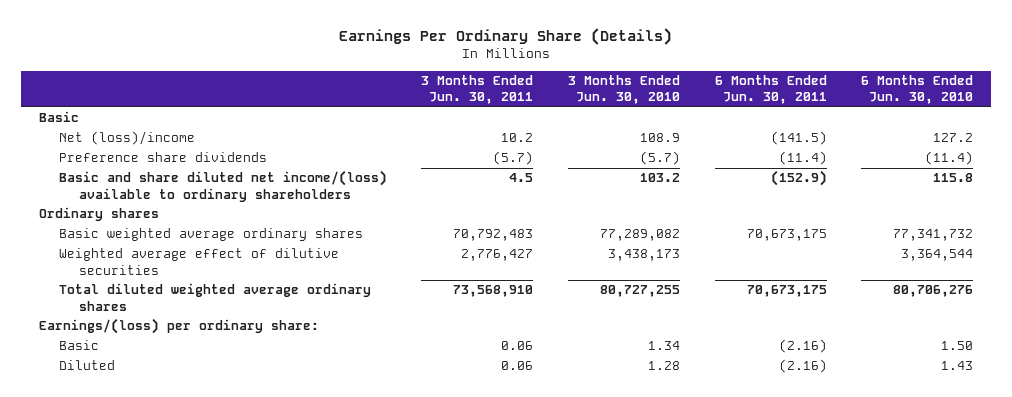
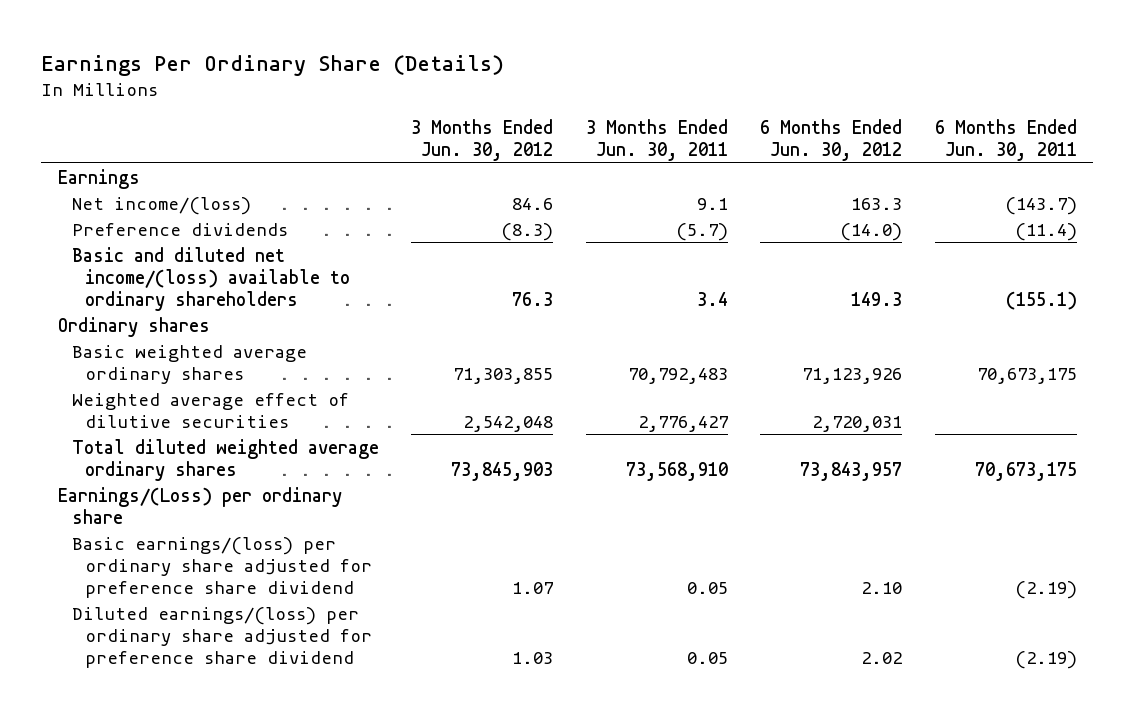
- | 3 Months Ended Jun. 30, 2011 | 3 Months Ended Jun. 30, 2010 | 6 Months Ended Jun. 30, 2011 | 6 Months Ended Jun. 30, 2010
+ | 3 Months Ended Jun. 30, 2012 | 3 Months Ended Jun. 30, 2011 | 6 Months Ended Jun. 30, 2012 | 6 Months Ended Jun. 30, 2011
- Basic
- Net (loss)/income | 10.2 | 108.9 | (141.5) | 127.2
- Preference share dividends | (5.7) | (5.7) | (11.4) | (11.4)
- Basic and share diluted net income/(loss) available to ordinary shareholders | 4.5 | 103.2 | (152.9) | 115.8
+ Earnings
+ Net income/(loss) | 84.6 | 9.1 | 163.3 | (143.7)
+ Preference dividends | (8.3) | (5.7) | (14.0) | (11.4)
+ Basic and diluted net income/(loss) available to ordinary shareholders | 76.3 | 3.4 | 149.3 | (155.1)
- Earnings/(loss) per ordinary share:
- Basic | 0.06 | 1.34 | (2.16) | 1.50
- Diluted | 0.06 | 1.28 | (2.16) | 1.43
+ Earnings/(Loss) per ordinary share
+ Basic earnings/(loss) per ordinary share adjusted for preference share dividend | 1.07 | 0.05 | 2.10 | (2.19)
+ Diluted earnings/(loss) per ordinary share adjusted for preference share dividend | 1.03 | 0.05 | 2.02 | (2.19)

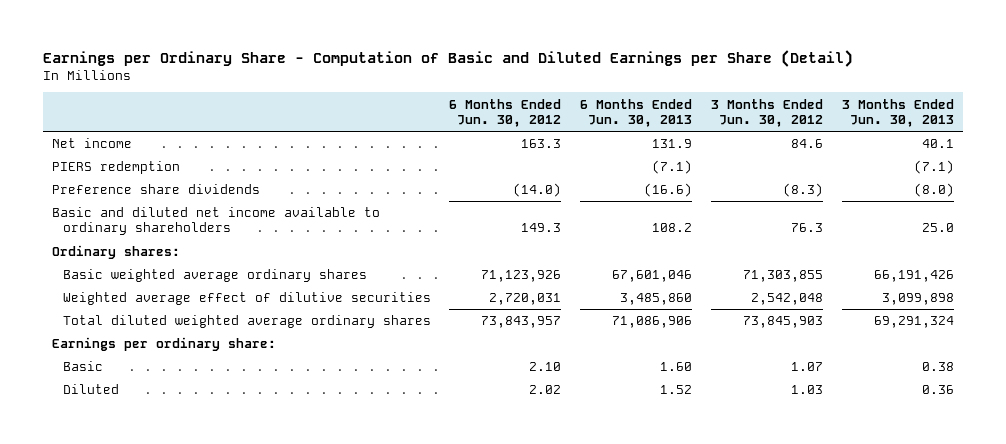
- Earnings Per Ordinary Share (Details)
+ Earnings per Ordinary Share - Computation of Basic and Diluted Earnings per Share (Detail)
- | 3 Months Ended Jun. 30, 2012 | 3 Months Ended Jun. 30, 2011 | 6 Months Ended Jun. 30, 2012 | 6 Months Ended Jun. 30, 2011
+ | 6 Months Ended Jun. 30, 2012 | 6 Months Ended Jun. 30, 2013 | 3 Months Ended Jun. 30, 2012 | 3 Months Ended Jun. 30, 2013
- Earnings
- Net income/(loss) | 84.6 | 9.1 | 163.3 | (143.7)
- Preference dividends | (8.3) | (5.7) | (14.0) | (11.4)
- Basic and diluted net income/(loss) available to ordinary shareholders | 76.3 | 3.4 | 149.3 | (155.1)
- Ordinary shares
+ Net income | 163.3 | 131.9 | 84.6 | 40.1
+ PIERS redemption | | (7.1) | | (7.1)
+ Preference share dividends | (14.0) | (16.6) | (8.3) | (8.0)
+ Basic and diluted net income available to ordinary shareholders | 149.3 | 108.2 | 76.3 | 25.0
+ Ordinary shares:
- Earnings/(Loss) per ordinary share
- Basic earnings/(loss) per ordinary share adjusted for preference share dividend | 1.07 | 0.05 | 2.10 | (2.19)
- Diluted earnings/(loss) per ordinary share adjusted for preference share dividend | 1.03 | 0.05 | 2.02 | (2.19)
+ Earnings per ordinary share:
+ Basic | 2.10 | 1.60 | 1.07 | 0.38
+ Diluted | 2.02 | 1.52 | 1.03 | 0.36

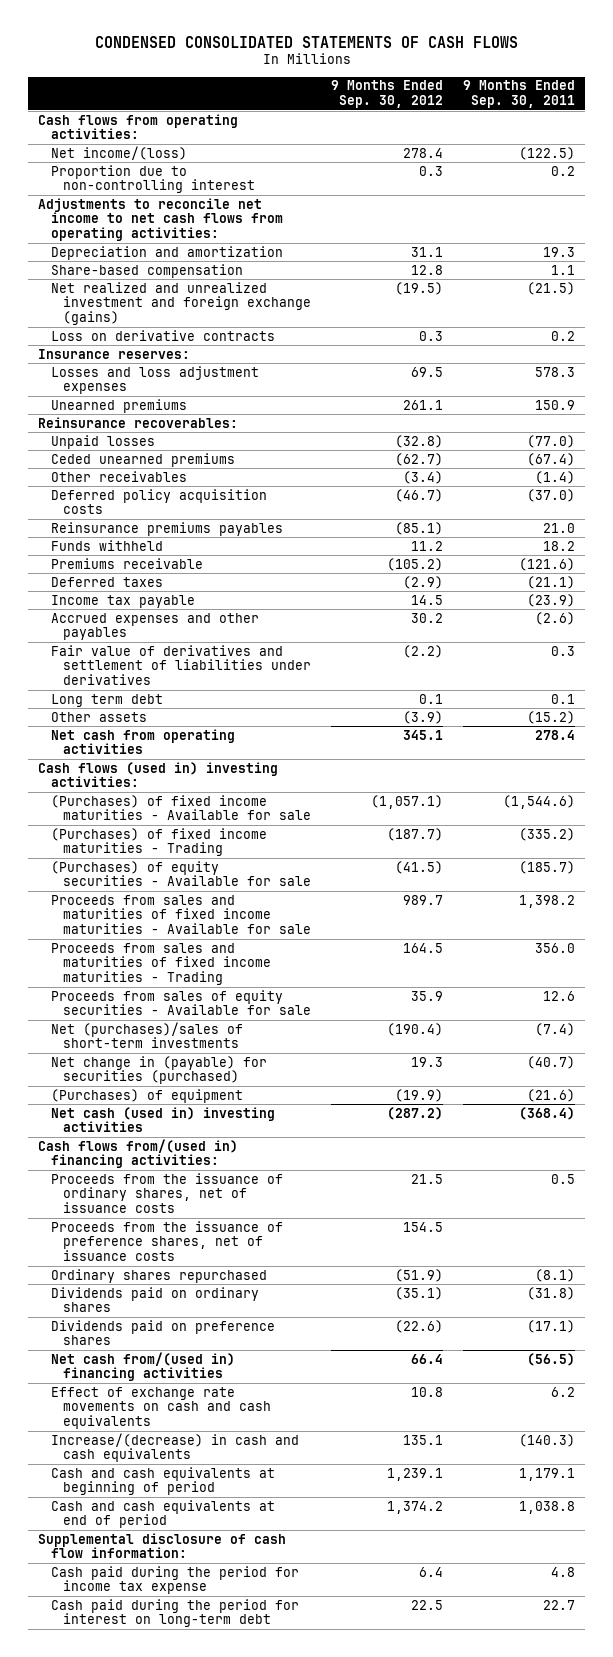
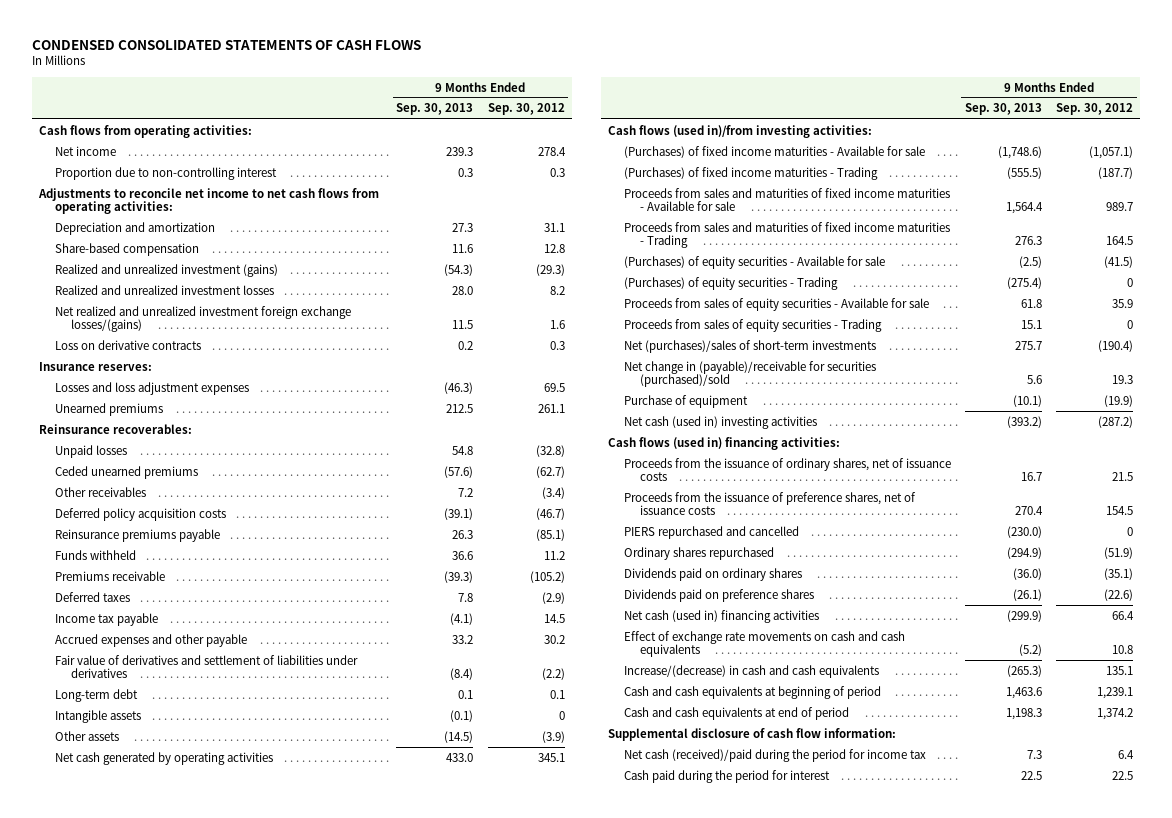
- | 9 Months Ended Sep. 30, 2012 | 9 Months Ended Sep. 30, 2011
+ | 9 Months Ended Sep. 30, 2013 | 9 Months Ended Sep. 30, 2012
- Net income/(loss) | 278.4 | (122.5)
+ Net income | 239.3 | 278.4
- Net realized and unrealized investment and foreign exchange (gains) | (19.5) | (21.5)
+ Realized and unrealized investment (gains) | (54.3) | (29.3)
+ Realized and unrealized investment losses | 28.0 | 8.2
+ Net realized and unrealized investment foreign exchange losses/(gains) | 11.5 | 1.6
- Reinsurance premiums payables | (85.1) | 21.0
+ Reinsurance premiums payable | 26.3 | (85.1)
- Accrued expenses and other payables | 30.2 | (2.6)
+ Accrued expenses and other payable | 33.2 | 30.2
- Long term debt | 0.1 | 0.1
+ Long-term debt | 0.1 | 0.1
+ Intangible assets | (0.1) | 0
- Net cash from operating activities | 345.1 | 278.4
- Cash flows (used in) investing activities:
+ Net cash generated by operating activities | 433.0 | 345.1
+ Cash flows (used in)/from investing activities:
moved down: (Purchases) of equity securities - Available for sale | (2.5) | (41.5)
+ (Purchases) of equity securities - Trading | (275.4) | 0
+ Proceeds from sales of equity securities - Trading | 15.1 | 0
- Net change in (payable) for securities (purchased) | 19.3 | (40.7)
- (Purchases) of equipment | (19.9) | (21.6)
+ Net change in (payable)/receivable for securities (purchased)/sold | 5.6 | 19.3
+ Purchase of equipment | (10.1) | (19.9)
- Cash flows from/(used in) financing activities:
+ Cash flows (used in) financing activities:
+ PIERS repurchased and cancelled | (230.0) | 0
- Net cash from/(used in) financing activities | 66.4 | (56.5)
+ Net cash (used in) financing activities | (299.9) | 66.4
- Cash paid during the period for income tax expense | 6.4 | 4.8
- Cash paid during the period for interest on long-term debt | 22.5 | 22.7
+ Net cash (received)/paid during the period for income tax | 7.3 | 6.4
+ Cash paid during the period for interest | 22.5 | 22.5

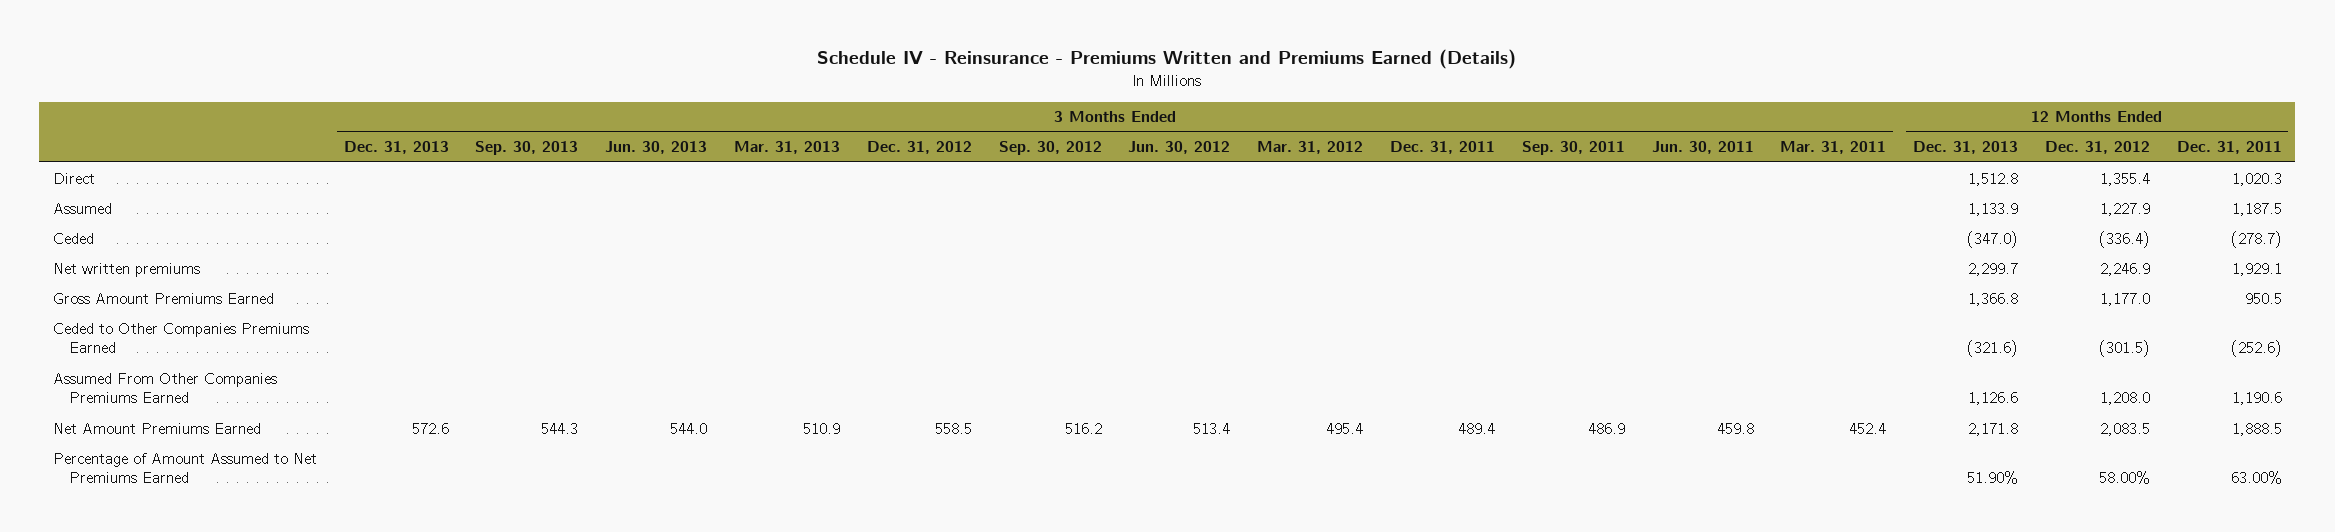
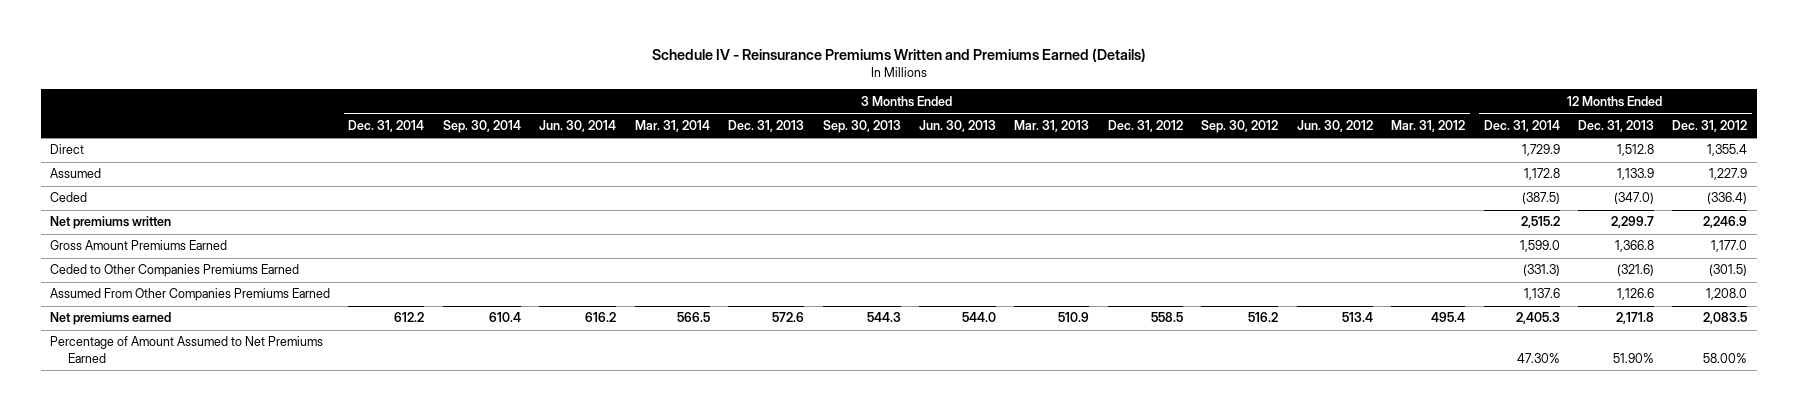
- Schedule IV - Reinsurance - Premiums Written and Premiums Earned (Details)
+ Schedule IV - Reinsurance Premiums Written and Premiums Earned (Details)
- | 3 Months Ended Dec. 31, 2013 | 3 Months Ended Sep. 30, 2013 | 3 Months Ended Jun. 30, 2013 | 3 Months Ended Mar. 31, 2013 | 3 Months Ended Dec. 31, 2012 | 3 Months Ended Sep. 30, 2012 | 3 Months Ended Jun. 30, 2012 | 3 Months Ended Mar. 31, 2012 | 3 Months Ended Dec. 31, 2011 | 3 Months Ended Sep. 30, 2011 | 3 Months Ended Jun. 30, 2011 | 3 Months Ended Mar. 31, 2011 | 12 Months Ended Dec. 31, 2013 | 12 Months Ended Dec. 31, 2012 | 12 Months Ended Dec. 31, 2011
+ | 3 Months Ended Dec. 31, 2014 | 3 Months Ended Sep. 30, 2014 | 3 Months Ended Jun. 30, 2014 | 3 Months Ended Mar. 31, 2014 | 3 Months Ended Dec. 31, 2013 | 3 Months Ended Sep. 30, 2013 | 3 Months Ended Jun. 30, 2013 | 3 Months Ended Mar. 31, 2013 | 3 Months Ended Dec. 31, 2012 | 3 Months Ended Sep. 30, 2012 | 3 Months Ended Jun. 30, 2012 | 3 Months Ended Mar. 31, 2012 | 12 Months Ended Dec. 31, 2014 | 12 Months Ended Dec. 31, 2013 | 12 Months Ended Dec. 31, 2012
- Net written premiums | | | | | | | | | | | | | 2,299.7 | 2,246.9 | 1,929.1
+ Net premiums written | | | | | | | | | | | | | 2,515.2 | 2,299.7 | 2,246.9
- Net Amount Premiums Earned | 572.6 | 544.3 | 544.0 | 510.9 | 558.5 | 516.2 | 513.4 | 495.4 | 489.4 | 486.9 | 459.8 | 452.4 | 2,171.8 | 2,083.5 | 1,888.5
+ Net premiums earned | 612.2 | 610.4 | 616.2 | 566.5 | 572.6 | 544.3 | 544.0 | 510.9 | 558.5 | 516.2 | 513.4 | 495.4 | 2,405.3 | 2,171.8 | 2,083.5

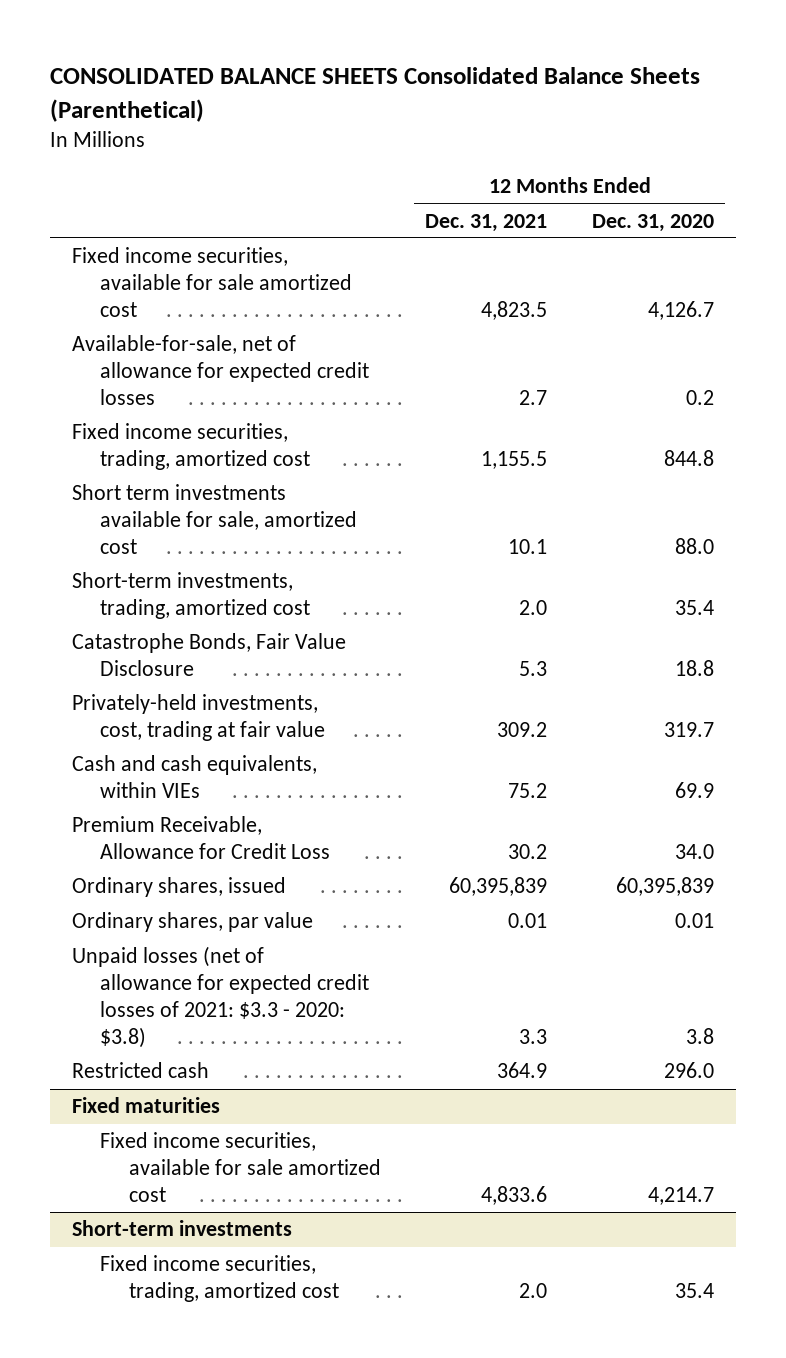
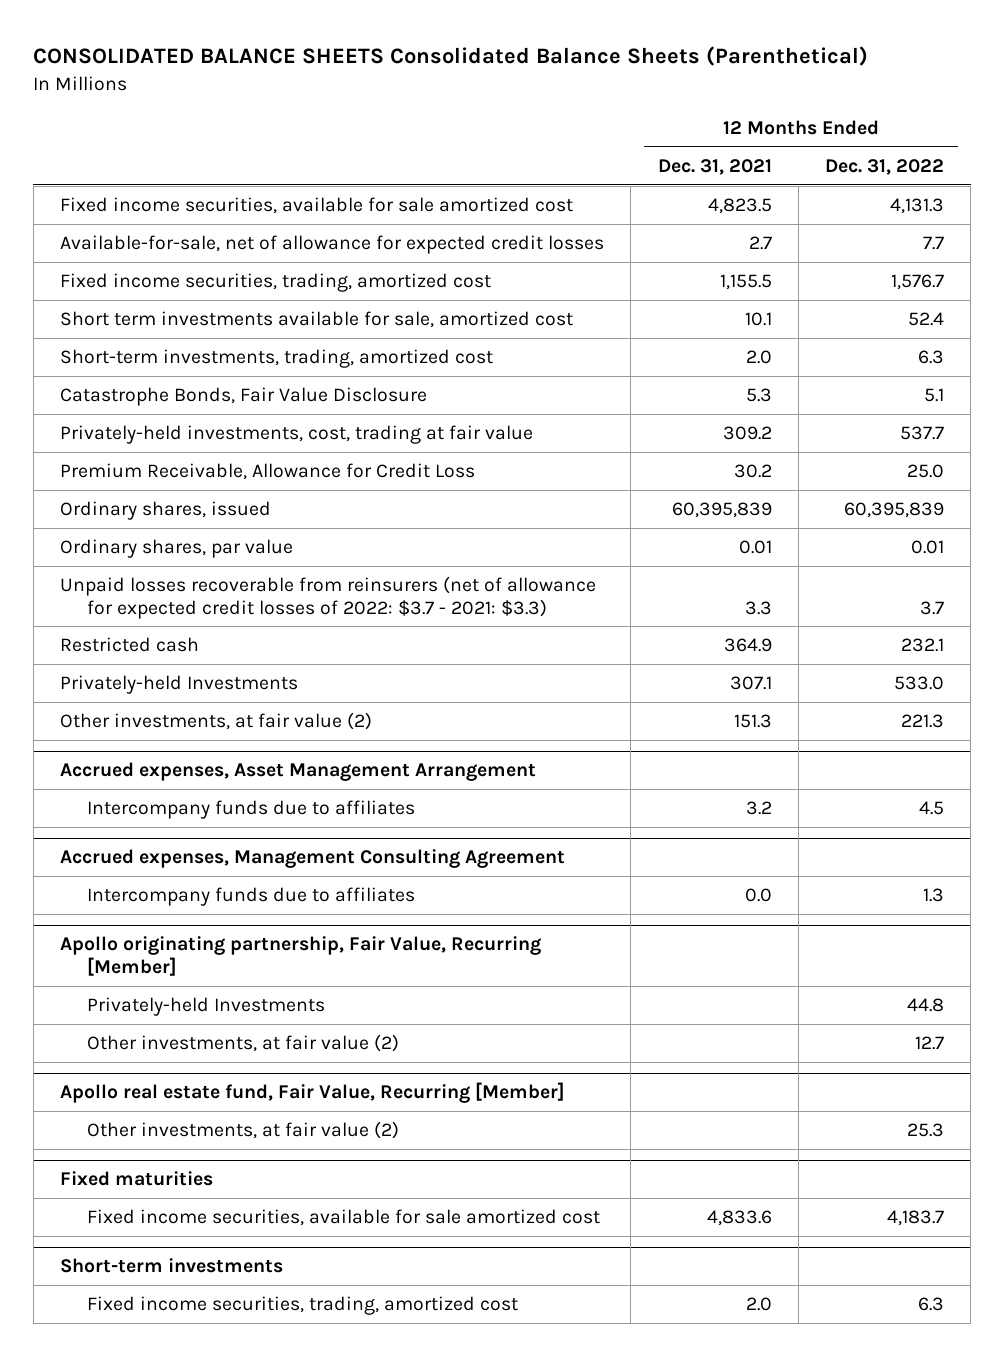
- | 12 Months Ended Dec. 31, 2021 | 12 Months Ended Dec. 31, 2020
+ | 12 Months Ended Dec. 31, 2021 | 12 Months Ended Dec. 31, 2022
- Cash and cash equivalents, within VIEs | 75.2 | 69.9
- Unpaid losses (net of allowance for expected credit losses of 2021: $3.3 - 2020: $3.8) | 3.3 | 3.8
+ Unpaid losses recoverable from reinsurers (net of allowance for expected credit losses of 2022: $3.7 - 2021: $3.3) | 3.3 | 3.7
+ Privately-held Investments | 307.1 | 533.0
+ Other investments, at fair value (2) | 151.3 | 221.3
+ Accrued expenses, Asset Management Arrangement
+ Intercompany funds due to affiliates | 3.2 | 4.5
+ Accrued expenses, Management Consulting Agreement
+ Intercompany funds due to affiliates | 0.0 | 1.3
+ Apollo originating partnership, Fair Value, Recurring [Member]
+ Privately-held Investments | | 44.8
+ Other investments, at fair value (2) | | 12.7
+ Apollo real estate fund, Fair Value, Recurring [Member]
+ Other investments, at fair value (2) | | 25.3

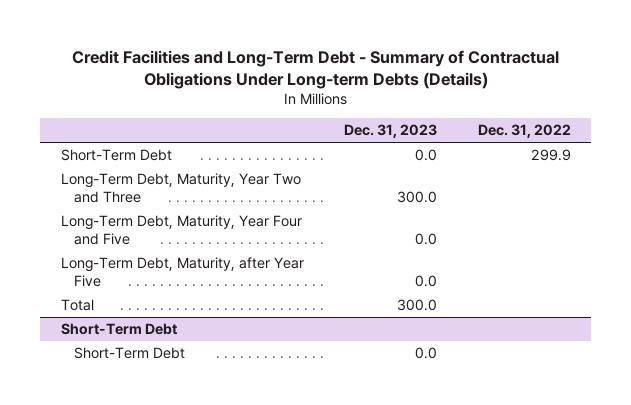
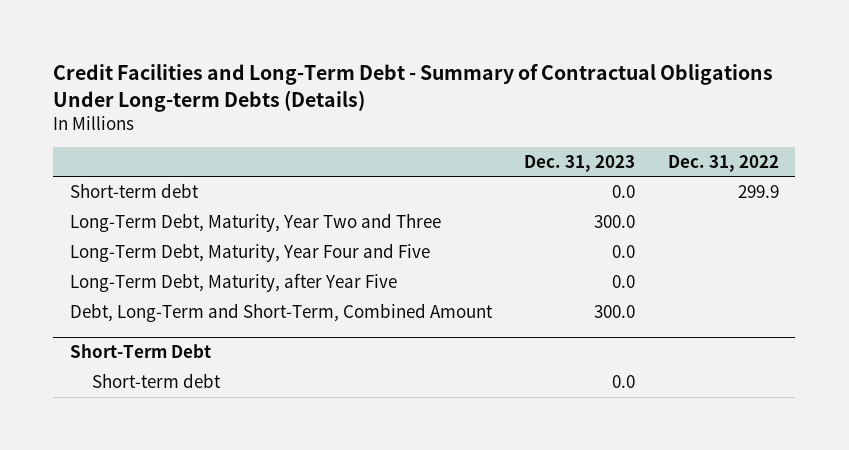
- Short-Term Debt | 0.0 | 299.9
+ Short-term debt | 0.0 | 299.9
- Total | 300.0 |
+ Debt, Long-Term and Short-Term, Combined Amount | 300.0 |
@ Short-Term Debt
- Short-Term Debt | 0.0 |
+ Short-term debt | 0.0 |

